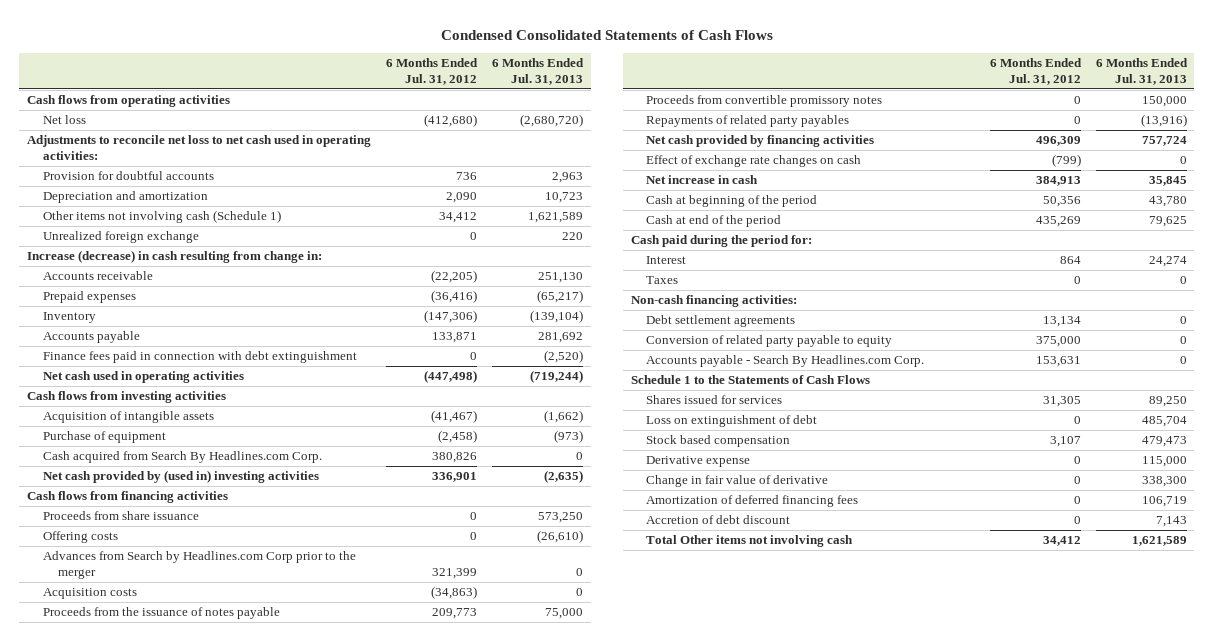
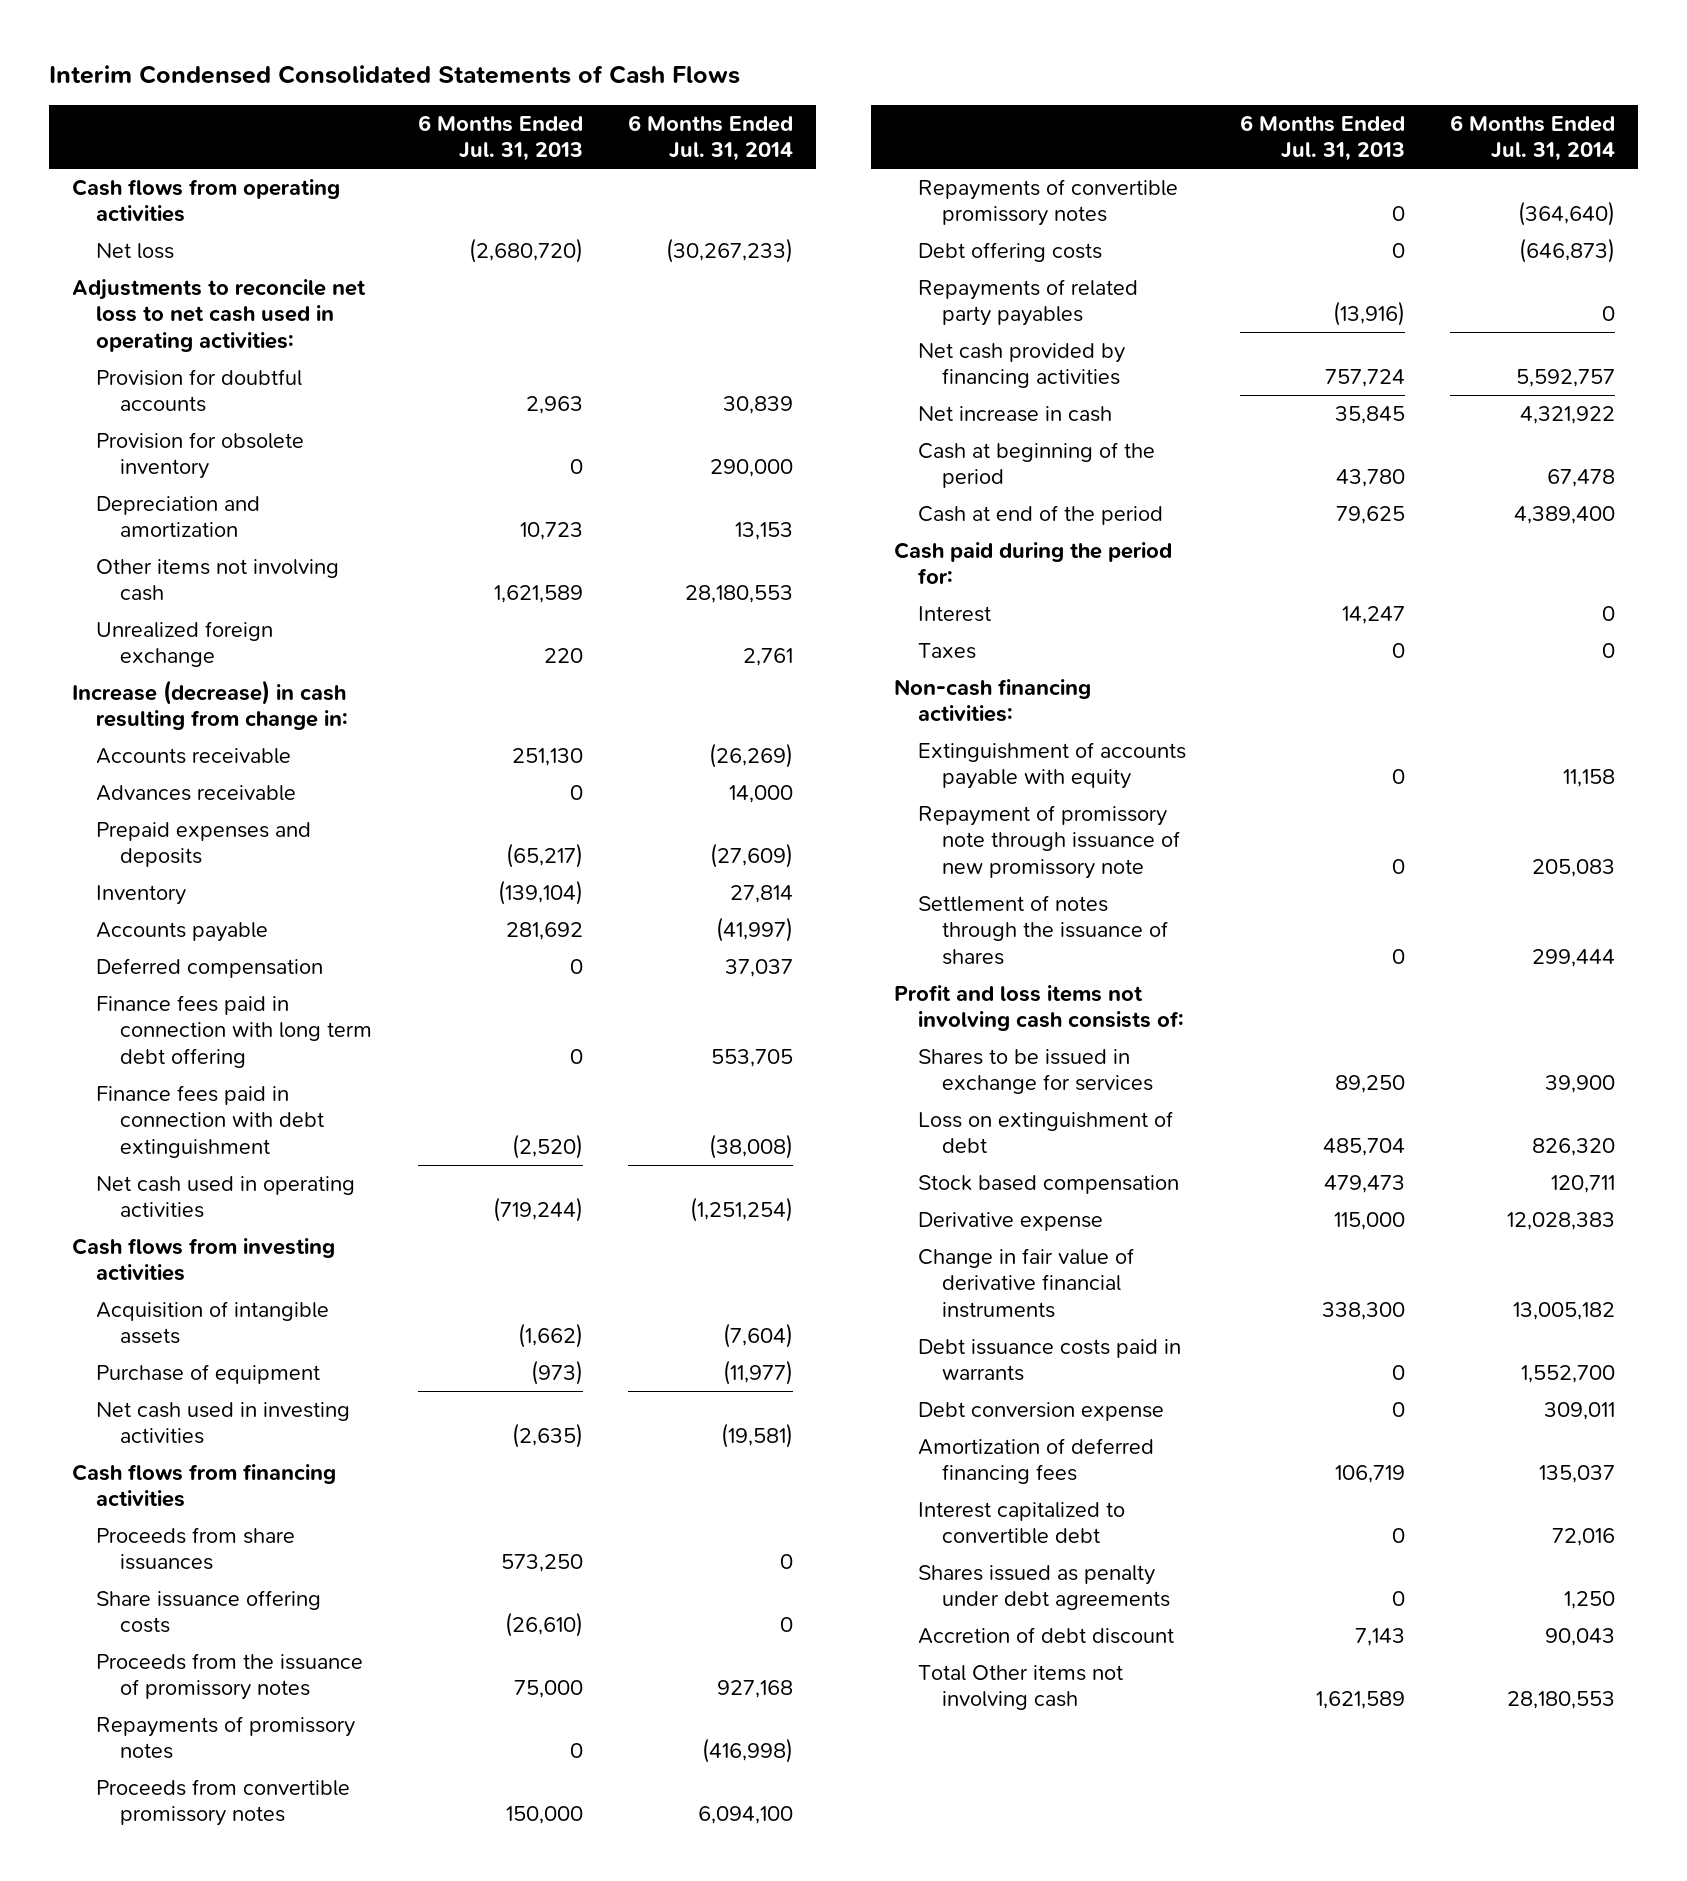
- Condensed Consolidated Statements of Cash Flows
+ Interim Condensed Consolidated Statements of Cash Flows
- | 6 Months Ended Jul. 31, 2012 | 6 Months Ended Jul. 31, 2013
+ | 6 Months Ended Jul. 31, 2013 | 6 Months Ended Jul. 31, 2014
+ Provision for obsolete inventory | 0 | 290,000
- Other items not involving cash (Schedule 1) | 34,412 | 1,621,589
+ Other items not involving cash | 1,621,589 | 28,180,553
- Prepaid expenses | (36,416) | (65,217)
+ Advances receivable | 0 | 14,000
+ Prepaid expenses and deposits | (65,217) | (27,609)
+ Deferred compensation | 0 | 37,037
+ Finance fees paid in connection with long term debt offering | 0 | 553,705
- Cash acquired from Search By Headlines.com Corp. | 380,826 | 0
- Net cash provided by (used in) investing activities | 336,901 | (2,635)
+ Net cash used in investing activities | (2,635) | (19,581)
- Proceeds from share issuance | 0 | 573,250
- Offering costs | 0 | (26,610)
- Advances from Search by Headlines.com Corp prior to the merger | 321,399 | 0
- Acquisition costs | (34,863) | 0
- Proceeds from the issuance of notes payable | 209,773 | 75,000
+ Proceeds from share issuances | 573,250 | 0
+ Share issuance offering costs | (26,610) | 0
+ Proceeds from the issuance of promissory notes | 75,000 | 927,168
+ Repayments of promissory notes | 0 | (416,998)
+ Repayments of convertible promissory notes | 0 | (364,640)
+ Debt offering costs | 0 | (646,873)
- Effect of exchange rate changes on cash | (799) | 0
- Interest | 864 | 24,274
+ Interest | 14,247 | 0
- Debt settlement agreements | 13,134 | 0
- Conversion of related party payable to equity | 375,000 | 0
- Accounts payable - Search By Headlines.com Corp. | 153,631 | 0
- Schedule 1 to the Statements of Cash Flows
- Shares issued for services | 31,305 | 89,250
+ Extinguishment of accounts payable with equity | 0 | 11,158
+ Repayment of promissory note through issuance of new promissory note | 0 | 205,083
+ Settlement of notes through the issuance of shares | 0 | 299,444
+ Profit and loss items not involving cash consists of:
+ Shares to be issued in exchange for services | 89,250 | 39,900
- Change in fair value of derivative | 0 | 338,300
+ Change in fair value of derivative financial instruments | 338,300 | 13,005,182
+ Debt issuance costs paid in warrants | 0 | 1,552,700
+ Debt conversion expense | 0 | 309,011
+ Interest capitalized to convertible debt | 0 | 72,016
+ Shares issued as penalty under debt agreements | 0 | 1,250

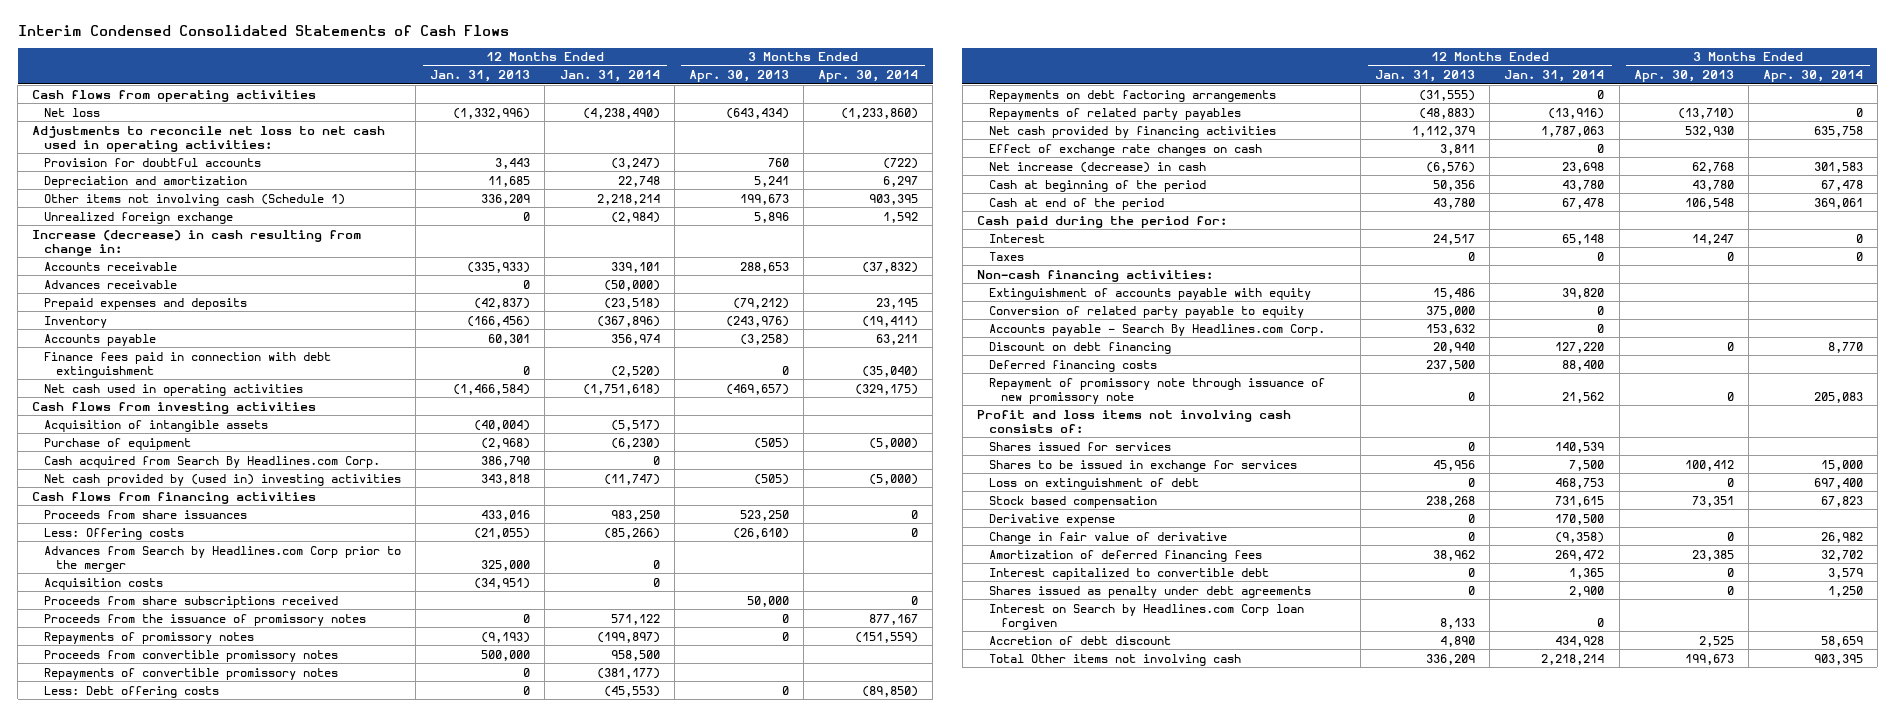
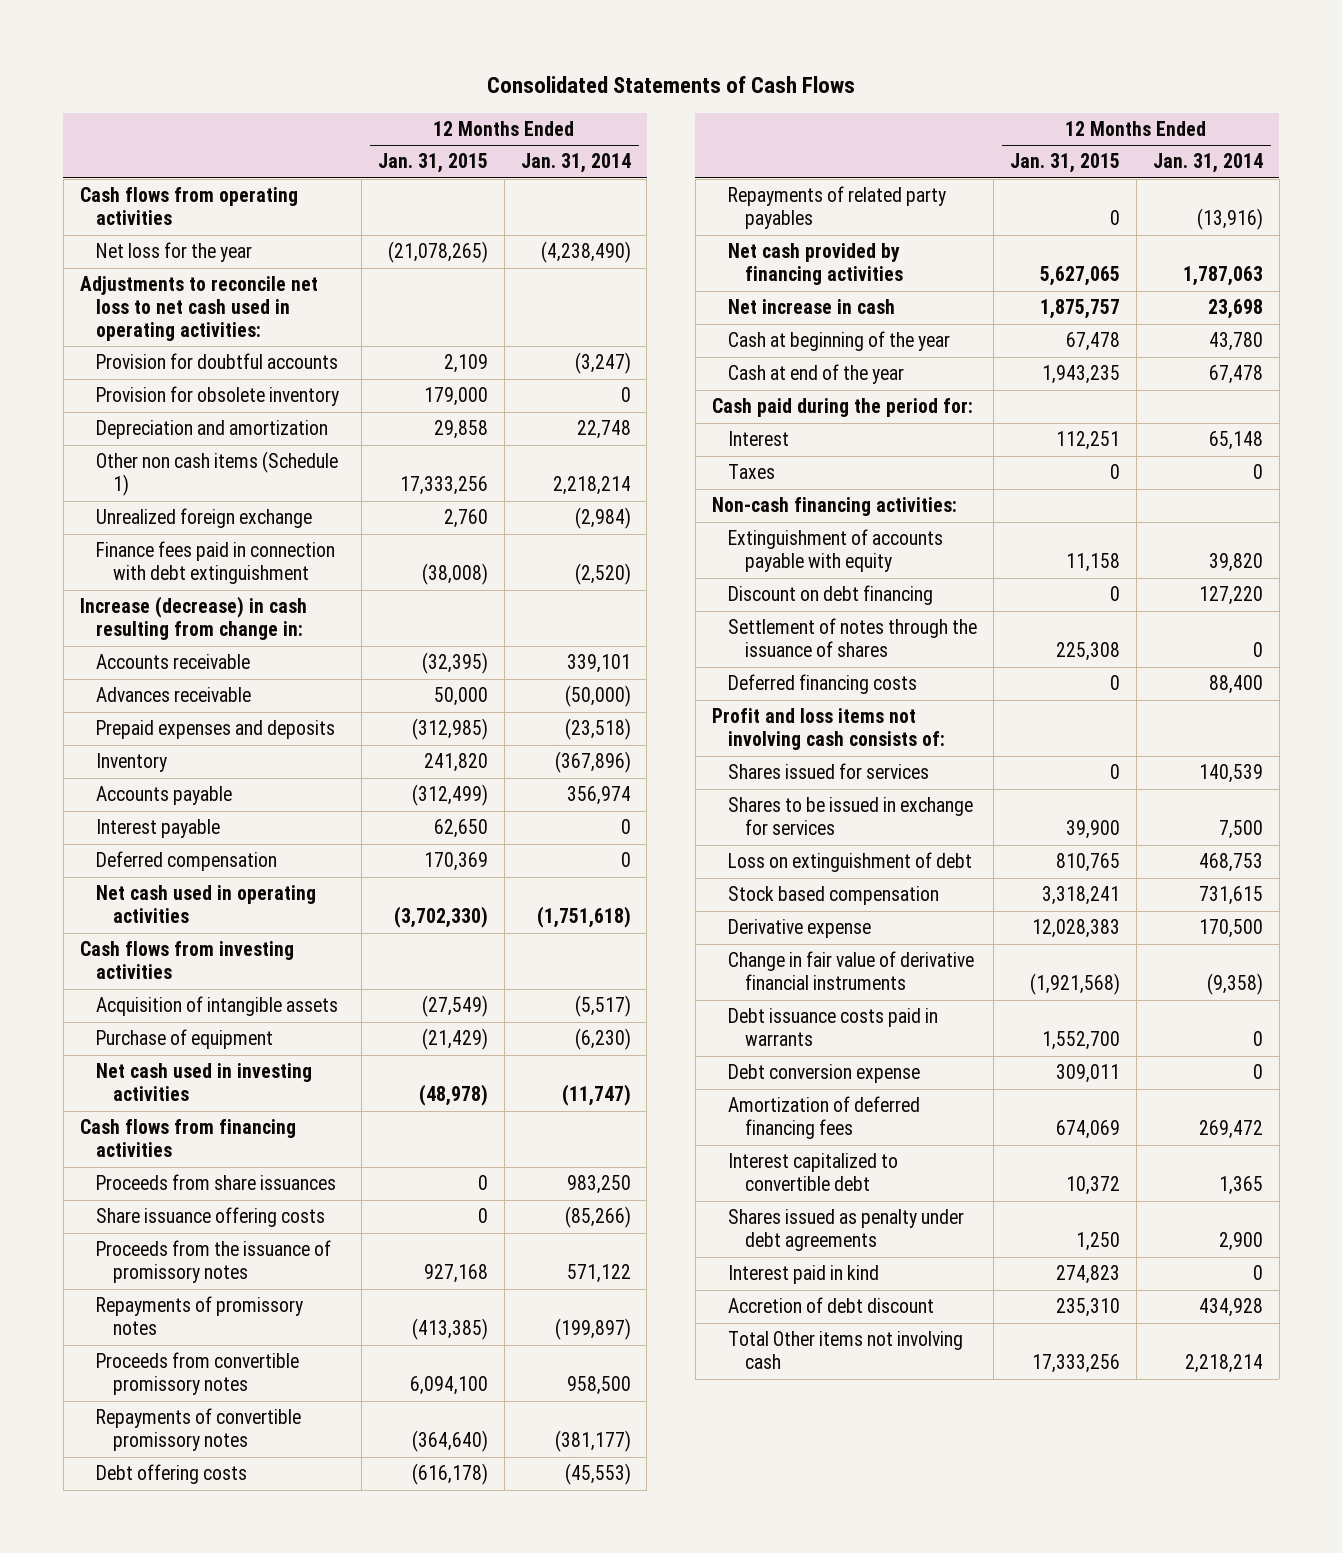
- Interim Condensed Consolidated Statements of Cash Flows
+ Consolidated Statements of Cash Flows
- | 12 Months Ended Jan. 31, 2013 | 12 Months Ended Jan. 31, 2014 | 3 Months Ended Apr. 30, 2013 | 3 Months Ended Apr. 30, 2014
+ | 12 Months Ended Jan. 31, 2015 | 12 Months Ended Jan. 31, 2014
- Net loss | (1,332,996) | (4,238,490) | (643,434) | (1,233,860)
+ Net loss for the year | (21,078,265) | (4,238,490)
+ Provision for obsolete inventory | 179,000 | 0
- Other items not involving cash (Schedule 1) | 336,209 | 2,218,214 | 199,673 | 903,395
+ Other non cash items (Schedule 1) | 17,333,256 | 2,218,214
moved up: Finance fees paid in connection with debt extinguishment | (38,008) | (2,520)
+ Interest payable | 62,650 | 0
+ Deferred compensation | 170,369 | 0
- Cash acquired from Search By Headlines.com Corp. | 386,790 | 0 | |
- Net cash provided by (used in) investing activities | 343,818 | (11,747) | (505) | (5,000)
+ Net cash used in investing activities | (48,978) | (11,747)
- Less: Offering costs | (21,055) | (85,266) | (26,610) | 0
- Advances from Search by Headlines.com Corp prior to the merger | 325,000 | 0 | |
- Acquisition costs | (34,951) | 0 | |
- Proceeds from share subscriptions received | | | 50,000 | 0
+ Share issuance offering costs | 0 | (85,266)
- Less: Debt offering costs | 0 | (45,553) | 0 | (89,850)
- Repayments on debt factoring arrangements | (31,555) | 0 | |
+ Debt offering costs | (616,178) | (45,553)
- Effect of exchange rate changes on cash | 3,811 | 0 | |
- Net increase (decrease) in cash | (6,576) | 23,698 | 62,768 | 301,583
- Cash at beginning of the period | 50,356 | 43,780 | 43,780 | 67,478
- Cash at end of the period | 43,780 | 67,478 | 106,548 | 369,061
+ Net increase in cash | 1,875,757 | 23,698
+ Cash at beginning of the year | 67,478 | 43,780
+ Cash at end of the year | 1,943,235 | 67,478
- Conversion of related party payable to equity | 375,000 | 0 | |
- Accounts payable - Search By Headlines.com Corp. | 153,632 | 0 | |
+ Settlement of notes through the issuance of shares | 225,308 | 0
- Repayment of promissory note through issuance of new promissory note | 0 | 21,562 | 0 | 205,083
- Change in fair value of derivative | 0 | (9,358) | 0 | 26,982
+ Change in fair value of derivative financial instruments | (1,921,568) | (9,358)
+ Debt issuance costs paid in warrants | 1,552,700 | 0
+ Debt conversion expense | 309,011 | 0
- Interest on Search by Headlines.com Corp loan forgiven | 8,133 | 0 | |
+ Interest paid in kind | 274,823 | 0

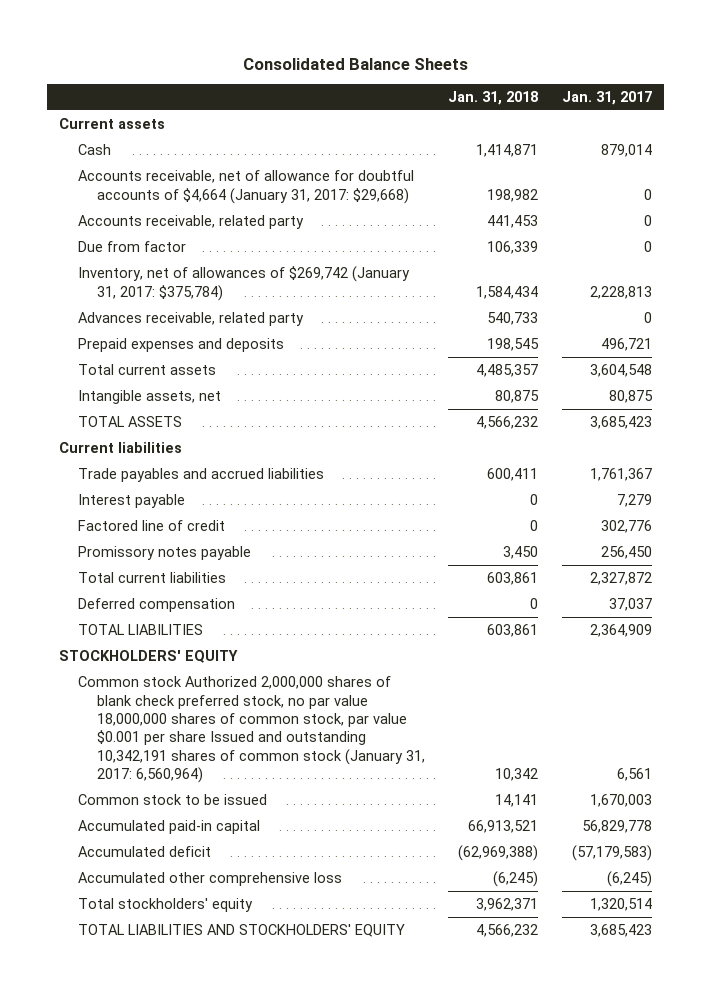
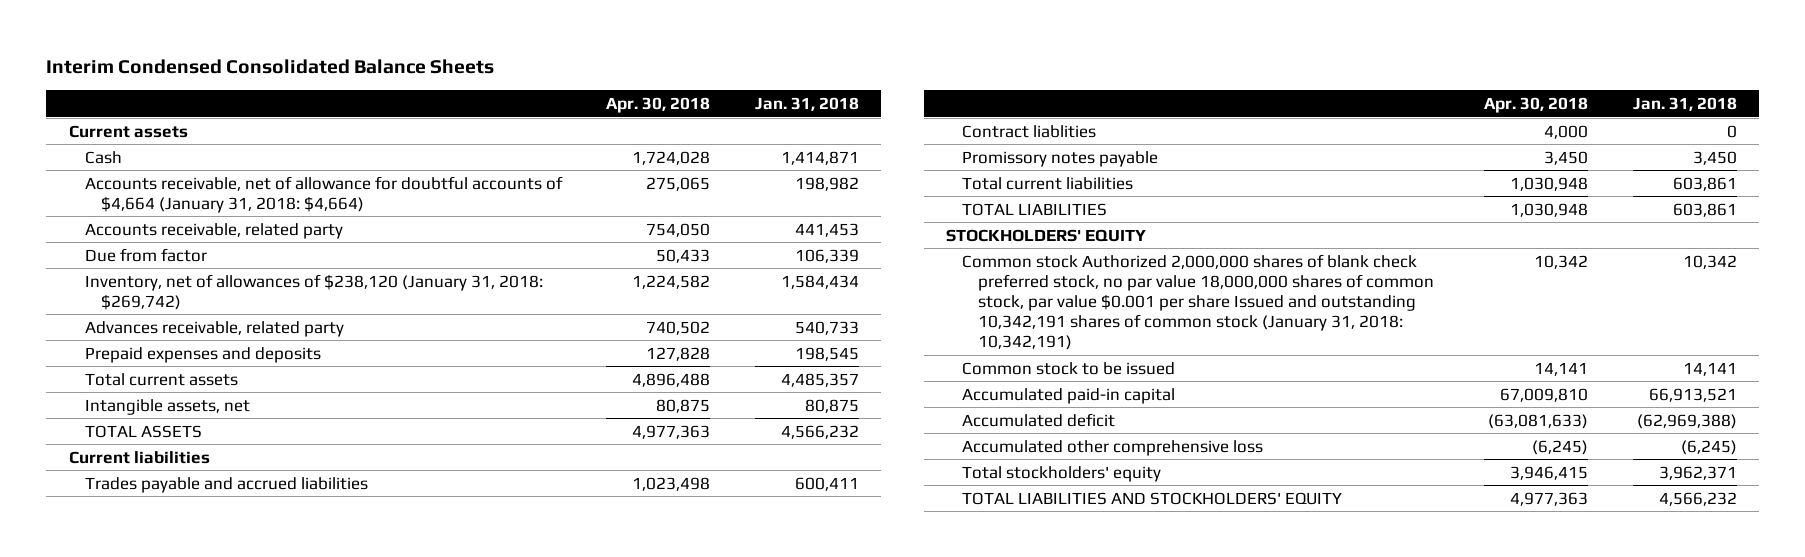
- Consolidated Balance Sheets
+ Interim Condensed Consolidated Balance Sheets
- | Jan. 31, 2018 | Jan. 31, 2017
+ | Apr. 30, 2018 | Jan. 31, 2018
- Accounts receivable, net of allowance for doubtful accounts of $4,664 (January 31, 2017: $29,668) | 198,982 | 0
+ Accounts receivable, net of allowance for doubtful accounts of $4,664 (January 31, 2018: $4,664) | 275,065 | 198,982
- Inventory, net of allowances of $269,742 (January 31, 2017: $375,784) | 1,584,434 | 2,228,813
+ Inventory, net of allowances of $238,120 (January 31, 2018: $269,742) | 1,224,582 | 1,584,434
- Trade payables and accrued liabilities | 600,411 | 1,761,367
- Interest payable | 0 | 7,279
- Factored line of credit | 0 | 302,776
+ Trades payable and accrued liabilities | 1,023,498 | 600,411
+ Contract liablities | 4,000 | 0
- Deferred compensation | 0 | 37,037
- Common stock Authorized 2,000,000 shares of blank check preferred stock, no par value 18,000,000 shares of common stock, par value $0.001 per share Issued and outstanding 10,342,191 shares of common stock (January 31, 2017: 6,560,964) | 10,342 | 6,561
+ Common stock Authorized 2,000,000 shares of blank check preferred stock, no par value 18,000,000 shares of common stock, par value $0.001 per share Issued and outstanding 10,342,191 shares of common stock (January 31, 2018: 10,342,191) | 10,342 | 10,342

